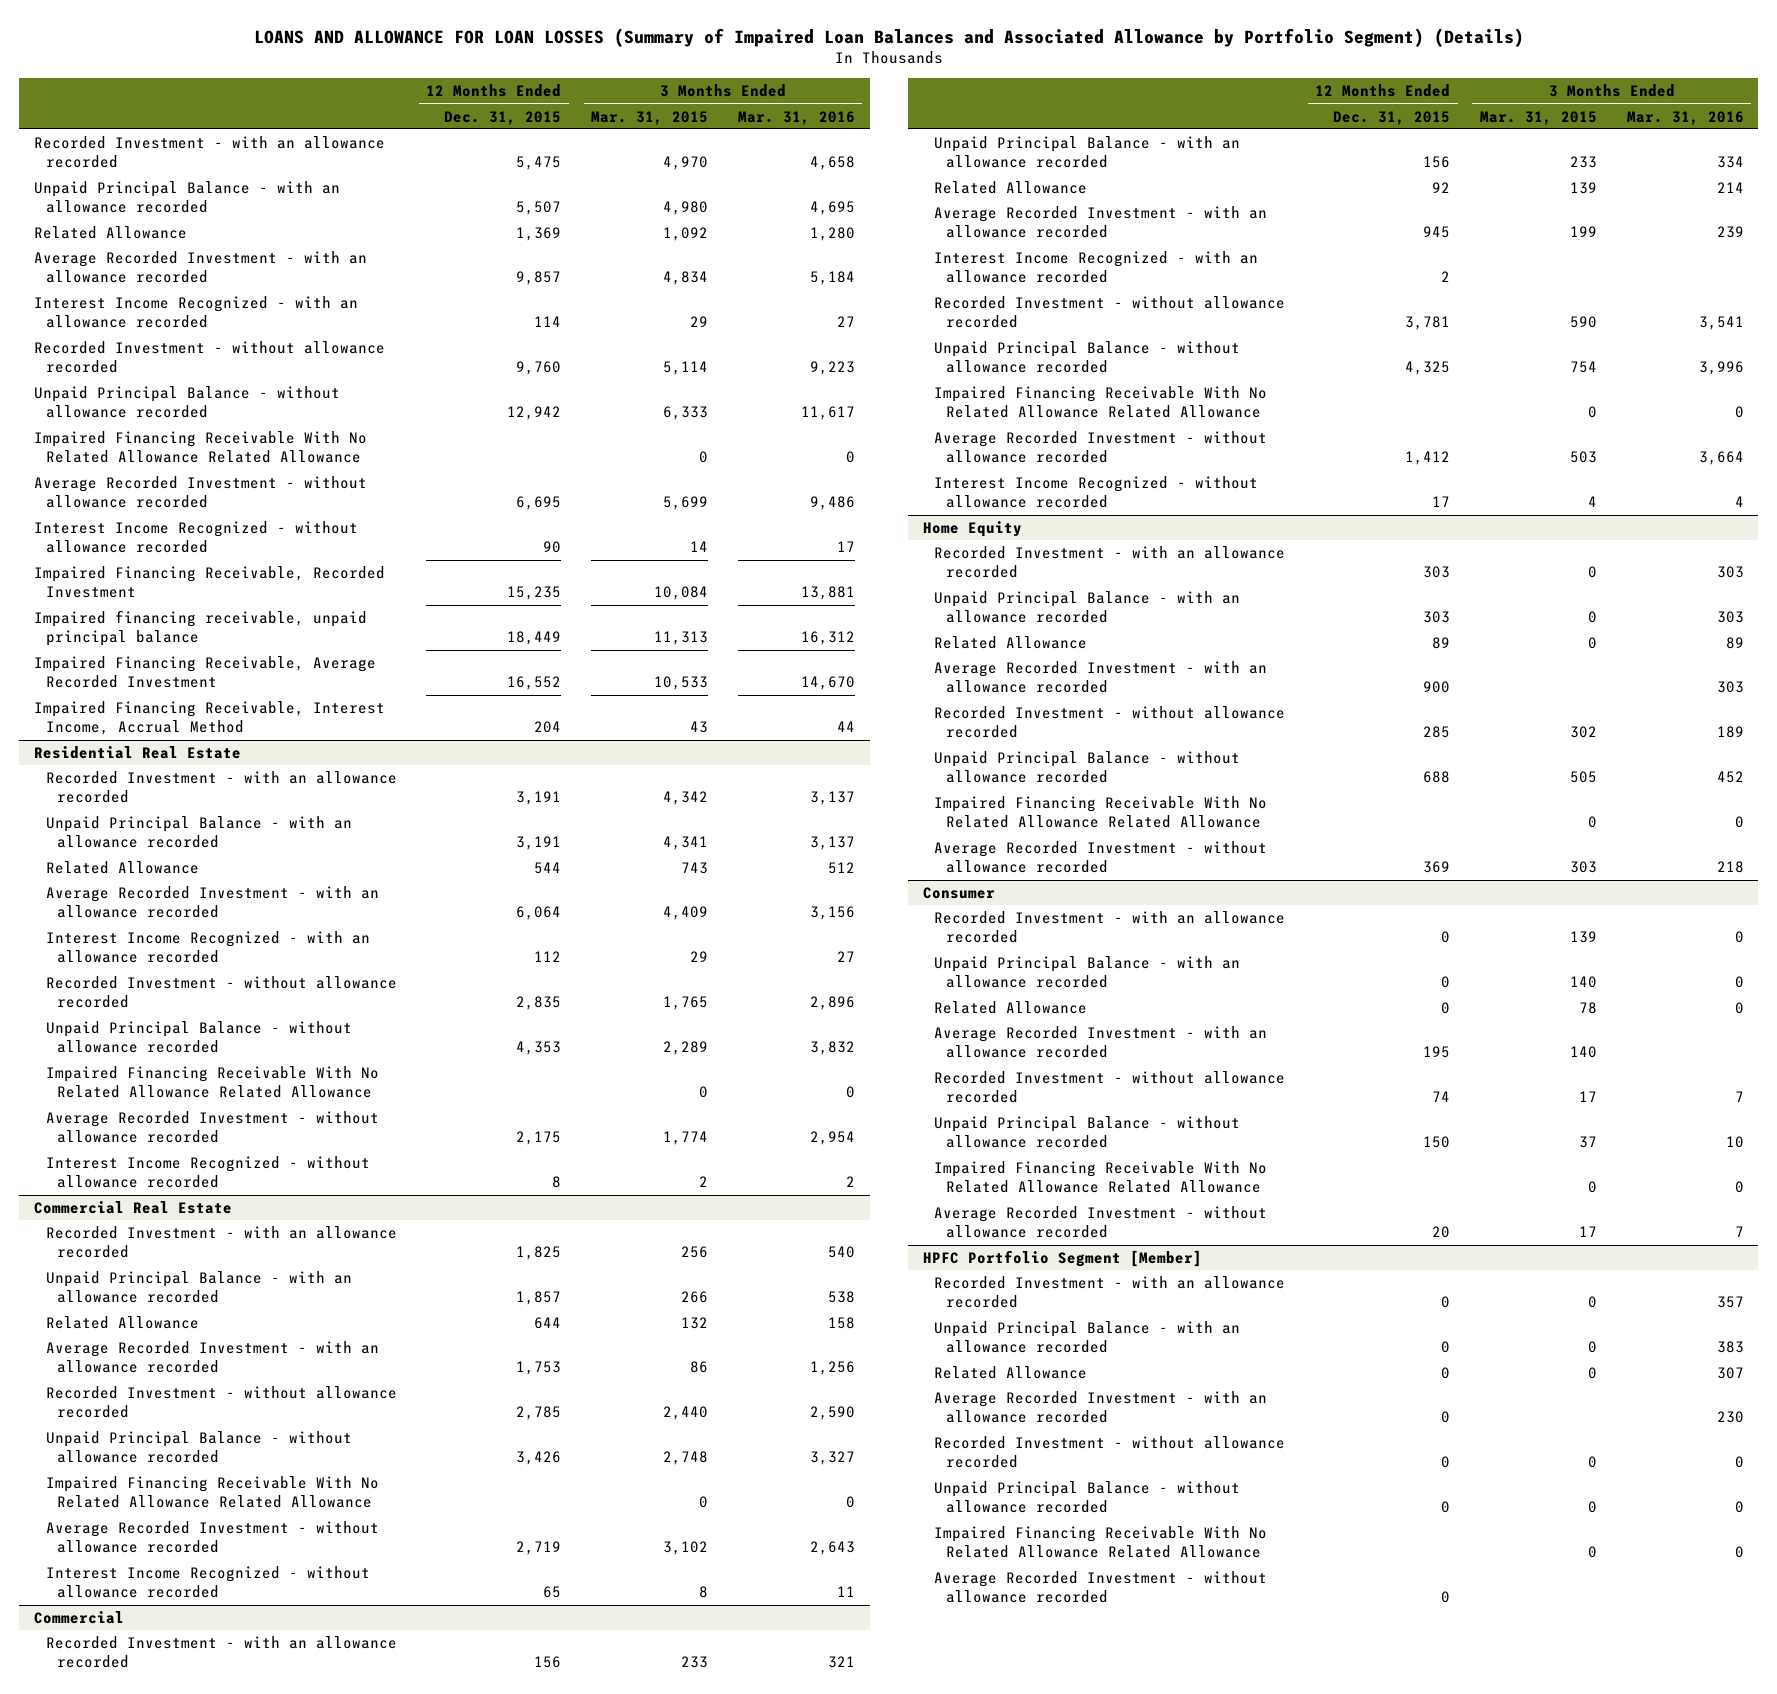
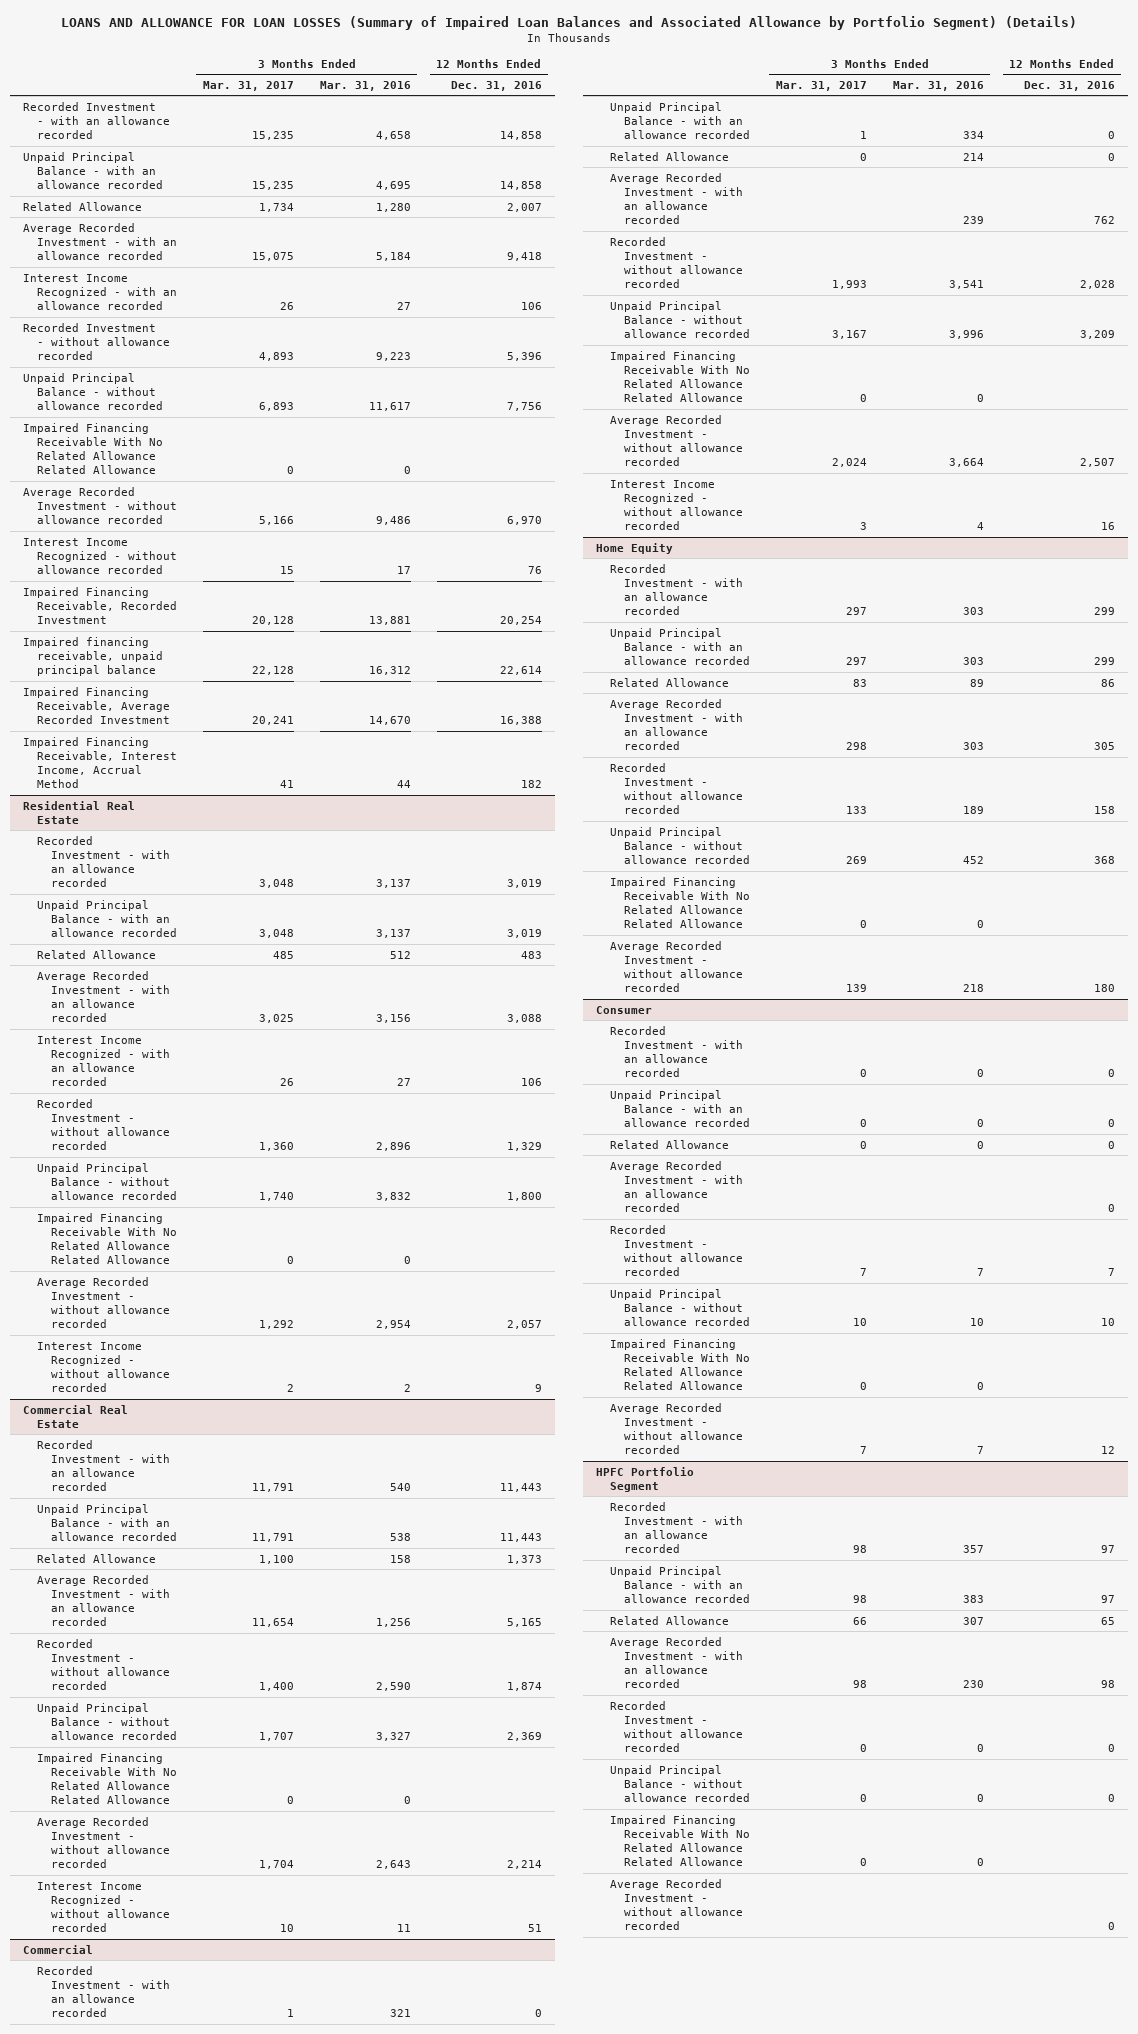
- | 12 Months Ended Dec. 31, 2015 | 3 Months Ended Mar. 31, 2015 | 3 Months Ended Mar. 31, 2016
+ | 3 Months Ended Mar. 31, 2017 | 3 Months Ended Mar. 31, 2016 | 12 Months Ended Dec. 31, 2016
@ Commercial
- Interest Income Recognized - with an allowance recorded | 2 | |
- HPFC Portfolio Segment [Member]
+ HPFC Portfolio Segment

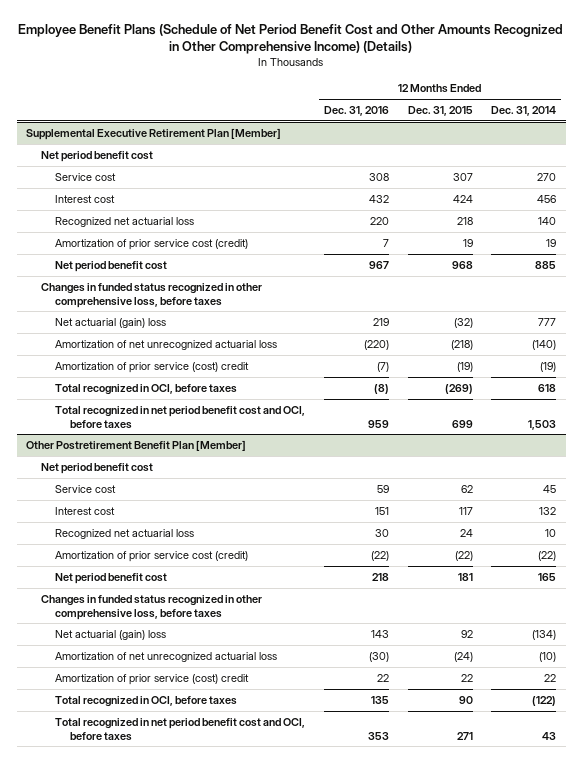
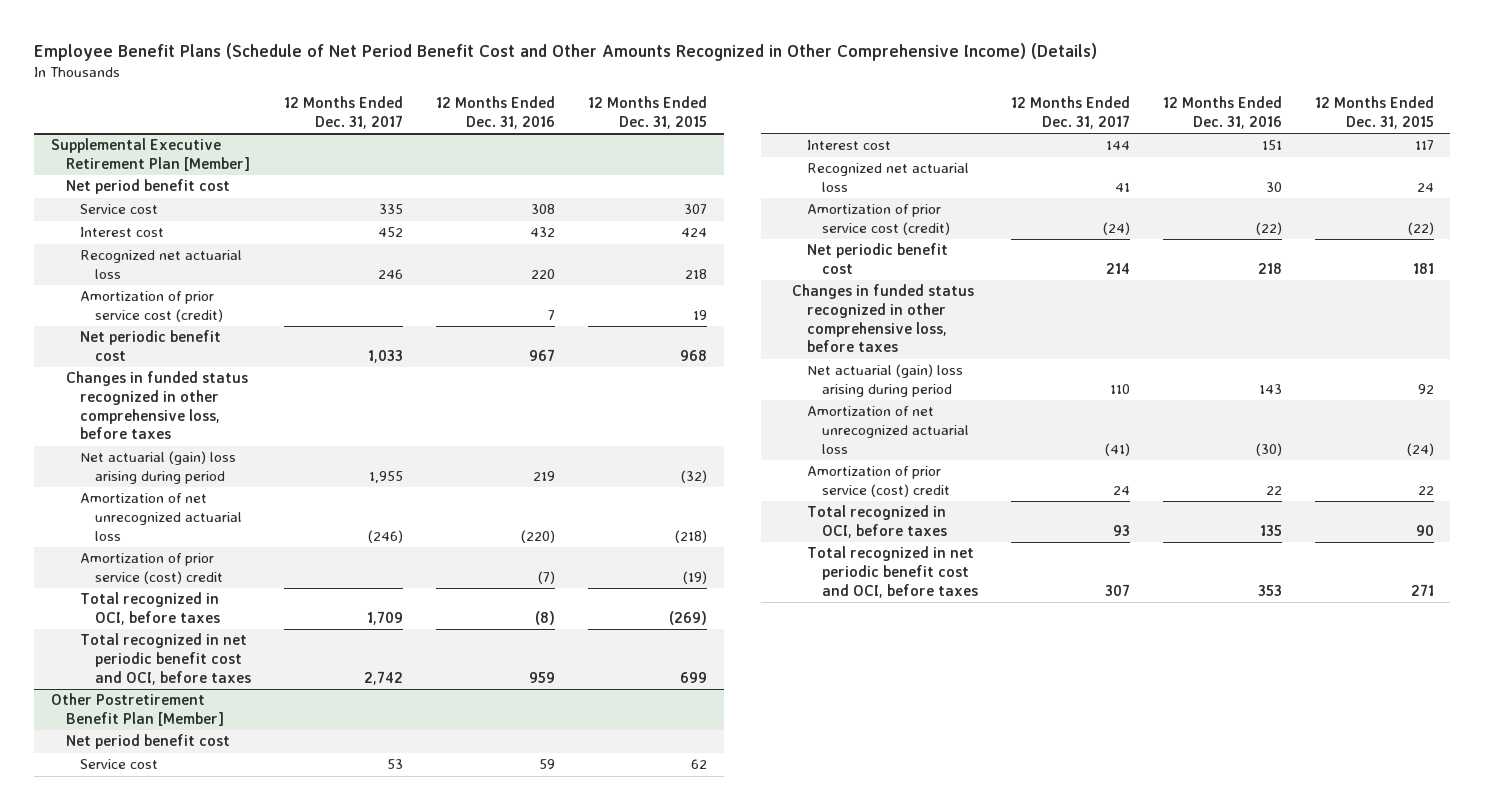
- | 12 Months Ended Dec. 31, 2016 | 12 Months Ended Dec. 31, 2015 | 12 Months Ended Dec. 31, 2014
+ | 12 Months Ended Dec. 31, 2017 | 12 Months Ended Dec. 31, 2016 | 12 Months Ended Dec. 31, 2015
@ Supplemental Executive Retirement Plan [Member]
- Net period benefit cost | 967 | 968 | 885
+ Net periodic benefit cost | 1,033 | 967 | 968
- Net actuarial (gain) loss | 219 | (32) | 777
+ Net actuarial (gain) loss arising during period | 1,955 | 219 | (32)
- Total recognized in net period benefit cost and OCI, before taxes | 959 | 699 | 1,503
+ Total recognized in net periodic benefit cost and OCI, before taxes | 2,742 | 959 | 699
@ Other Postretirement Benefit Plan [Member]
- Net period benefit cost | 218 | 181 | 165
+ Net periodic benefit cost | 214 | 218 | 181
- Net actuarial (gain) loss | 143 | 92 | (134)
+ Net actuarial (gain) loss arising during period | 110 | 143 | 92
- Total recognized in net period benefit cost and OCI, before taxes | 353 | 271 | 43
+ Total recognized in net periodic benefit cost and OCI, before taxes | 307 | 353 | 271

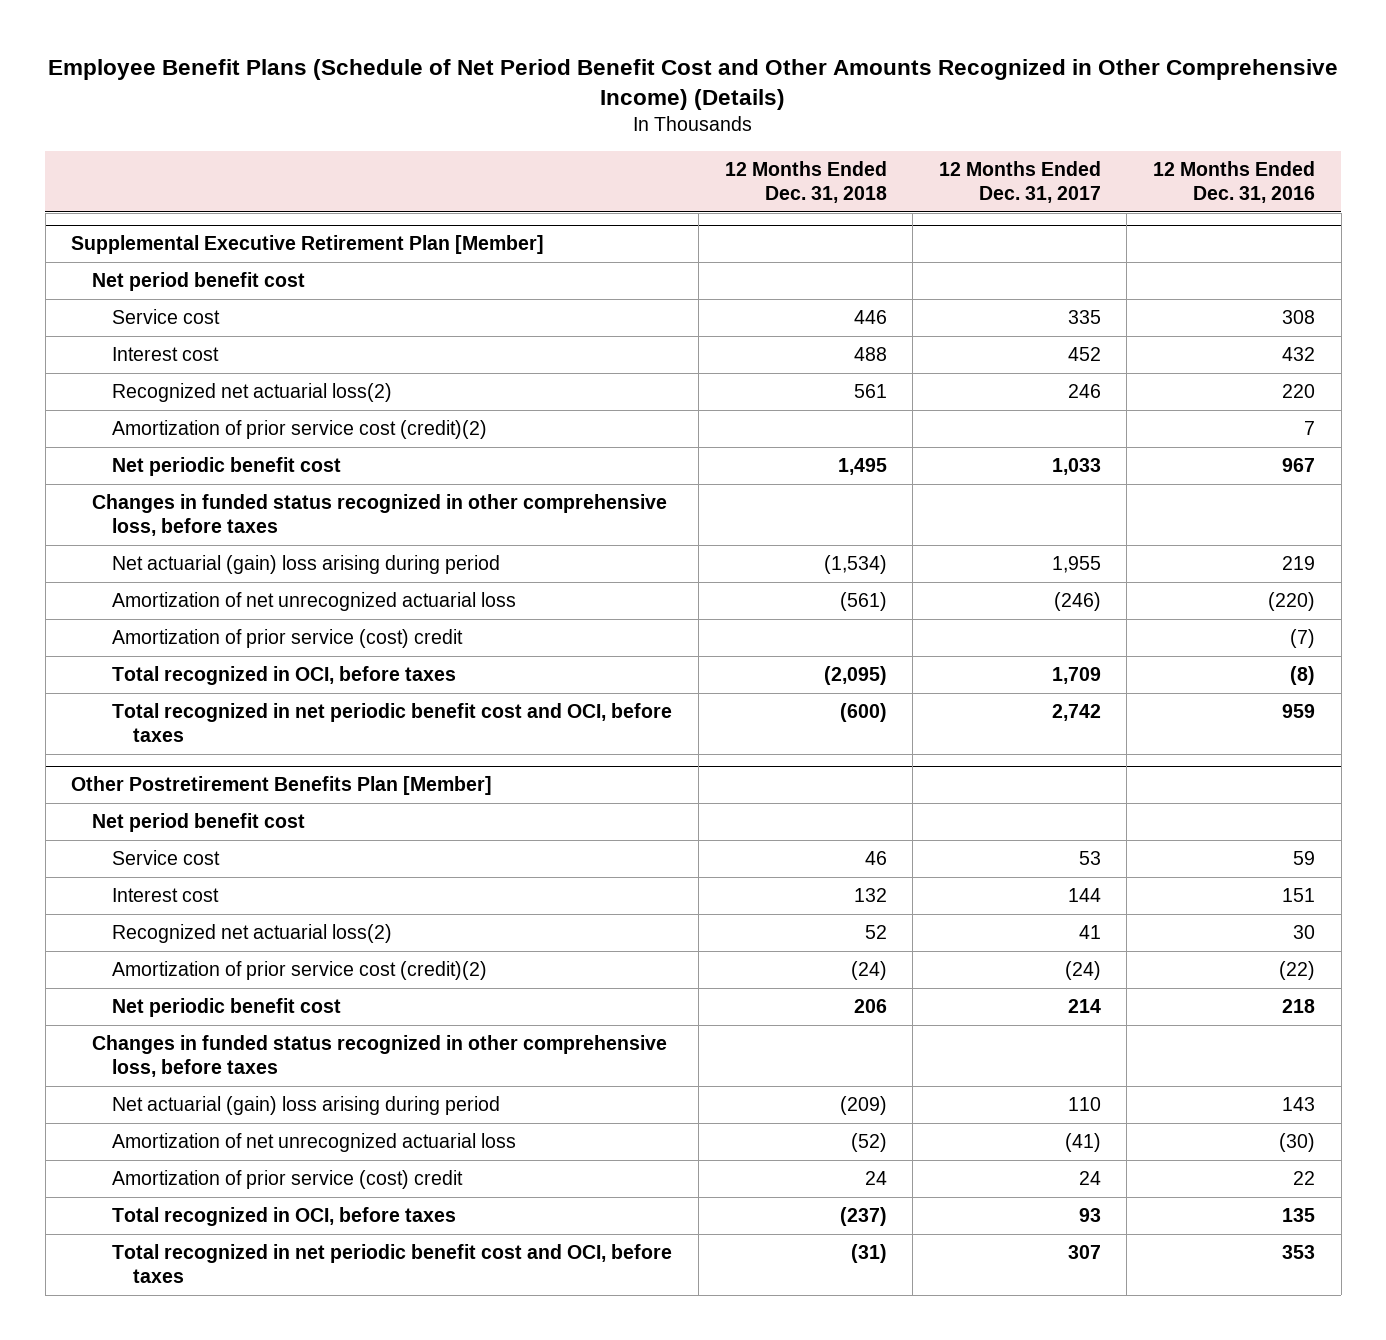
- | 12 Months Ended Dec. 31, 2017 | 12 Months Ended Dec. 31, 2016 | 12 Months Ended Dec. 31, 2015
+ | 12 Months Ended Dec. 31, 2018 | 12 Months Ended Dec. 31, 2017 | 12 Months Ended Dec. 31, 2016
@ Supplemental Executive Retirement Plan [Member]
- Recognized net actuarial loss | 246 | 220 | 218
- Amortization of prior service cost (credit) | | 7 | 19
+ Recognized net actuarial loss(2) | 561 | 246 | 220
+ Amortization of prior service cost (credit)(2) | | | 7
- Other Postretirement Benefit Plan [Member]
+ Other Postretirement Benefits Plan [Member]
- Recognized net actuarial loss | 41 | 30 | 24
- Amortization of prior service cost (credit) | (24) | (22) | (22)
+ Recognized net actuarial loss(2) | 52 | 41 | 30
+ Amortization of prior service cost (credit)(2) | (24) | (24) | (22)

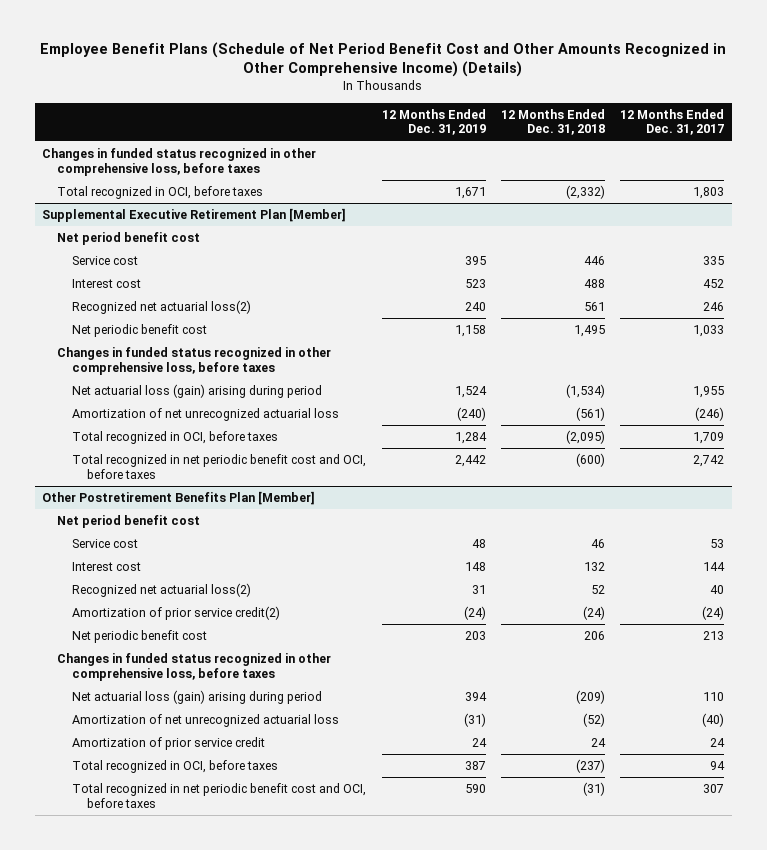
- | 12 Months Ended Dec. 31, 2018 | 12 Months Ended Dec. 31, 2017 | 12 Months Ended Dec. 31, 2016
+ | 12 Months Ended Dec. 31, 2019 | 12 Months Ended Dec. 31, 2018 | 12 Months Ended Dec. 31, 2017
+ Changes in funded status recognized in other comprehensive loss, before taxes
+ Total recognized in OCI, before taxes | 1,671 | (2,332) | 1,803
@ Supplemental Executive Retirement Plan [Member]
- Amortization of prior service cost (credit)(2) | | | 7
- Net actuarial (gain) loss arising during period | (1,534) | 1,955 | 219
+ Net actuarial loss (gain) arising during period | 1,524 | (1,534) | 1,955
- Amortization of prior service (cost) credit | | | (7)
@ Other Postretirement Benefits Plan [Member]
- Recognized net actuarial loss(2) | 52 | 41 | 30
- Amortization of prior service cost (credit)(2) | (24) | (24) | (22)
- Net periodic benefit cost | 206 | 214 | 218
+ Recognized net actuarial loss(2) | 31 | 52 | 40
+ Amortization of prior service credit(2) | (24) | (24) | (24)
+ Net periodic benefit cost | 203 | 206 | 213
- Net actuarial (gain) loss arising during period | (209) | 110 | 143
- Amortization of net unrecognized actuarial loss | (52) | (41) | (30)
- Amortization of prior service (cost) credit | 24 | 24 | 22
- Total recognized in OCI, before taxes | (237) | 93 | 135
+ Net actuarial loss (gain) arising during period | 394 | (209) | 110
+ Amortization of net unrecognized actuarial loss | (31) | (52) | (40)
+ Amortization of prior service credit | 24 | 24 | 24
+ Total recognized in OCI, before taxes | 387 | (237) | 94

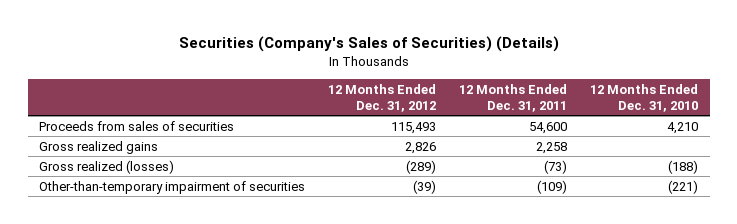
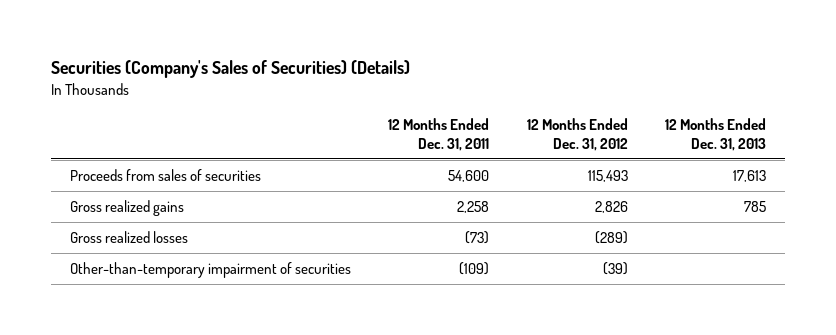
- | 12 Months Ended Dec. 31, 2012 | 12 Months Ended Dec. 31, 2011 | 12 Months Ended Dec. 31, 2010
+ | 12 Months Ended Dec. 31, 2011 | 12 Months Ended Dec. 31, 2012 | 12 Months Ended Dec. 31, 2013
- Gross realized (losses) | (289) | (73) | (188)
+ Gross realized losses | (73) | (289) |

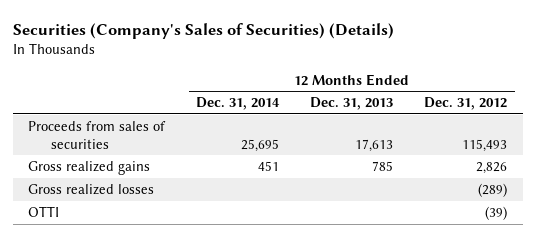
- | 12 Months Ended Dec. 31, 2011 | 12 Months Ended Dec. 31, 2012 | 12 Months Ended Dec. 31, 2013
+ | 12 Months Ended Dec. 31, 2014 | 12 Months Ended Dec. 31, 2013 | 12 Months Ended Dec. 31, 2012
- Other-than-temporary impairment of securities | (109) | (39) |
+ OTTI | | | (39)

